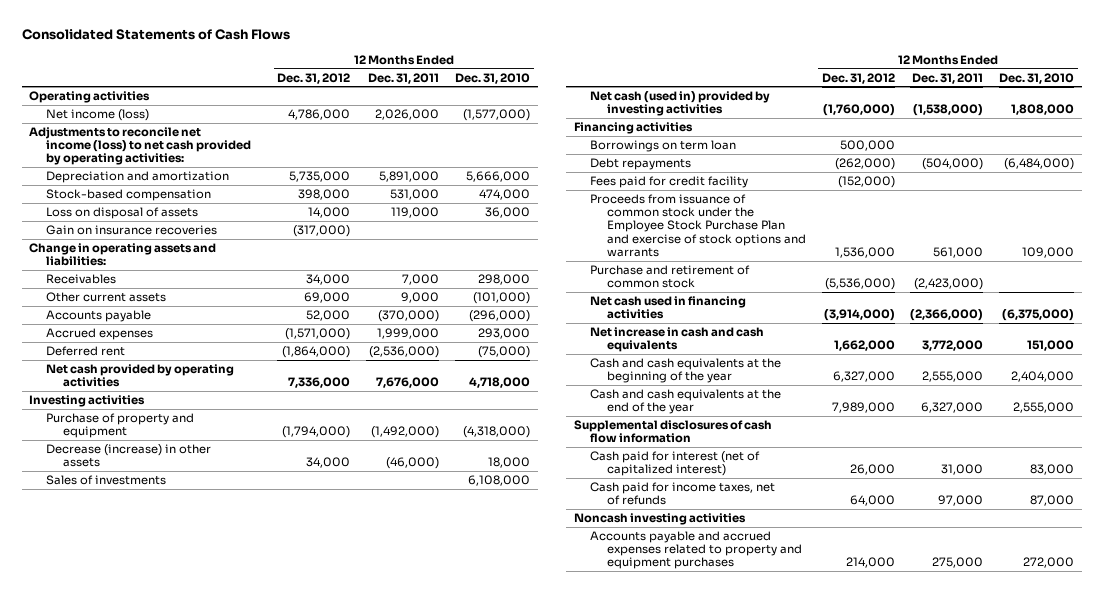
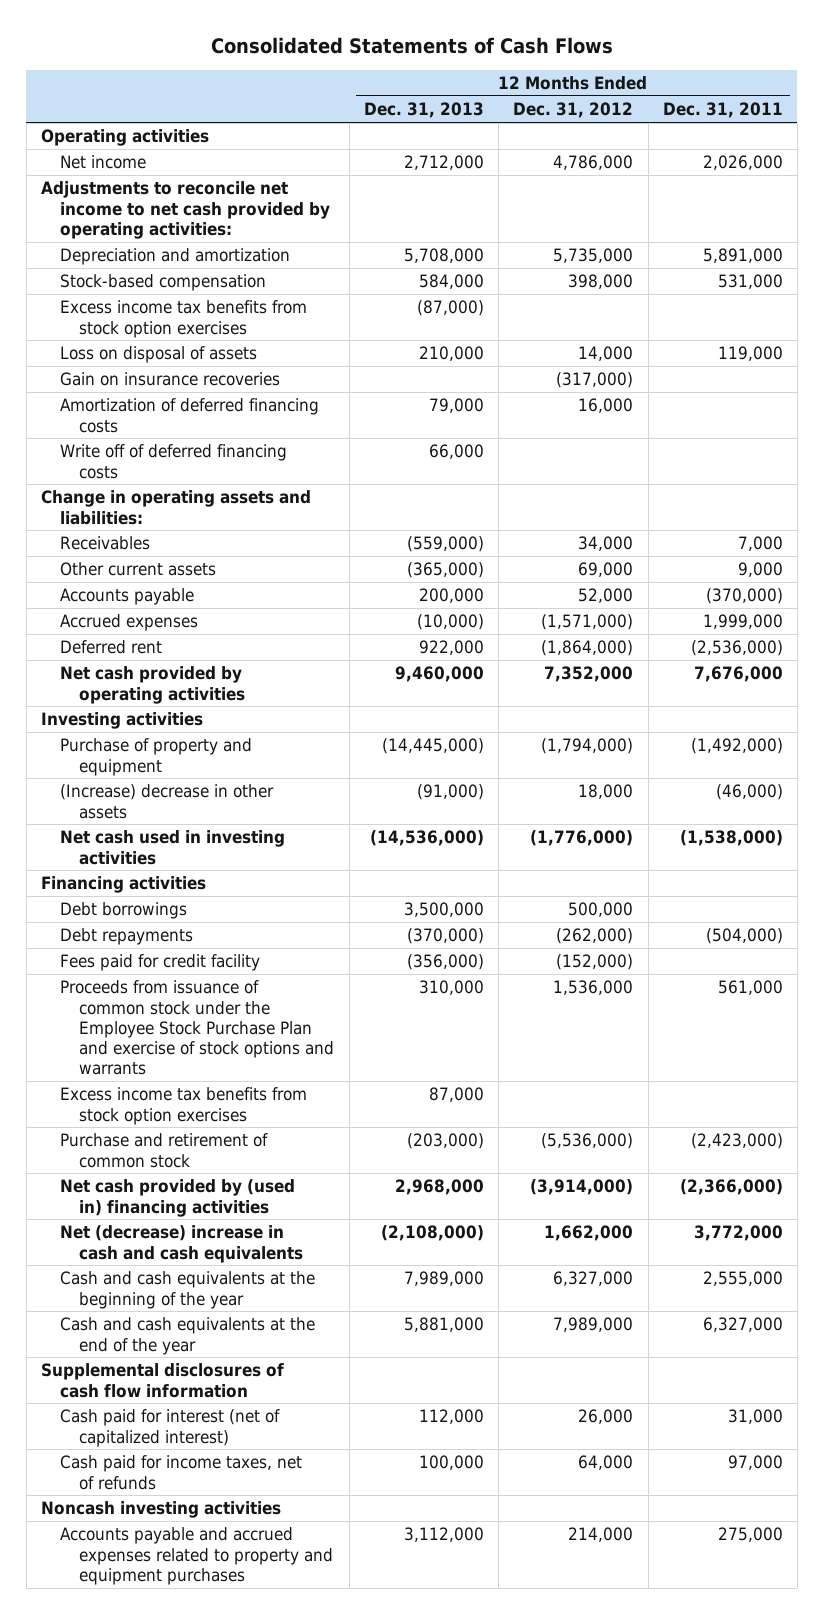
- | 12 Months Ended Dec. 31, 2012 | 12 Months Ended Dec. 31, 2011 | 12 Months Ended Dec. 31, 2010
+ | 12 Months Ended Dec. 31, 2013 | 12 Months Ended Dec. 31, 2012 | 12 Months Ended Dec. 31, 2011
- Net income (loss) | 4,786,000 | 2,026,000 | (1,577,000)
- Adjustments to reconcile net income (loss) to net cash provided by operating activities:
+ Net income | 2,712,000 | 4,786,000 | 2,026,000
+ Adjustments to reconcile net income to net cash provided by operating activities:
+ Excess income tax benefits from stock option exercises | (87,000) | |
+ Amortization of deferred financing costs | 79,000 | 16,000 |
+ Write off of deferred financing costs | 66,000 | |
- Net cash provided by operating activities | 7,336,000 | 7,676,000 | 4,718,000
+ Net cash provided by operating activities | 9,460,000 | 7,352,000 | 7,676,000
- Decrease (increase) in other assets | 34,000 | (46,000) | 18,000
- Sales of investments | | | 6,108,000
- Net cash (used in) provided by investing activities | (1,760,000) | (1,538,000) | 1,808,000
+ (Increase) decrease in other assets | (91,000) | 18,000 | (46,000)
+ Net cash used in investing activities | (14,536,000) | (1,776,000) | (1,538,000)
- Borrowings on term loan | 500,000 | |
+ Debt borrowings | 3,500,000 | 500,000 |
+ Excess income tax benefits from stock option exercises | 87,000 | |
- Net cash used in financing activities | (3,914,000) | (2,366,000) | (6,375,000)
- Net increase in cash and cash equivalents | 1,662,000 | 3,772,000 | 151,000
+ Net cash provided by (used in) financing activities | 2,968,000 | (3,914,000) | (2,366,000)
+ Net (decrease) increase in cash and cash equivalents | (2,108,000) | 1,662,000 | 3,772,000

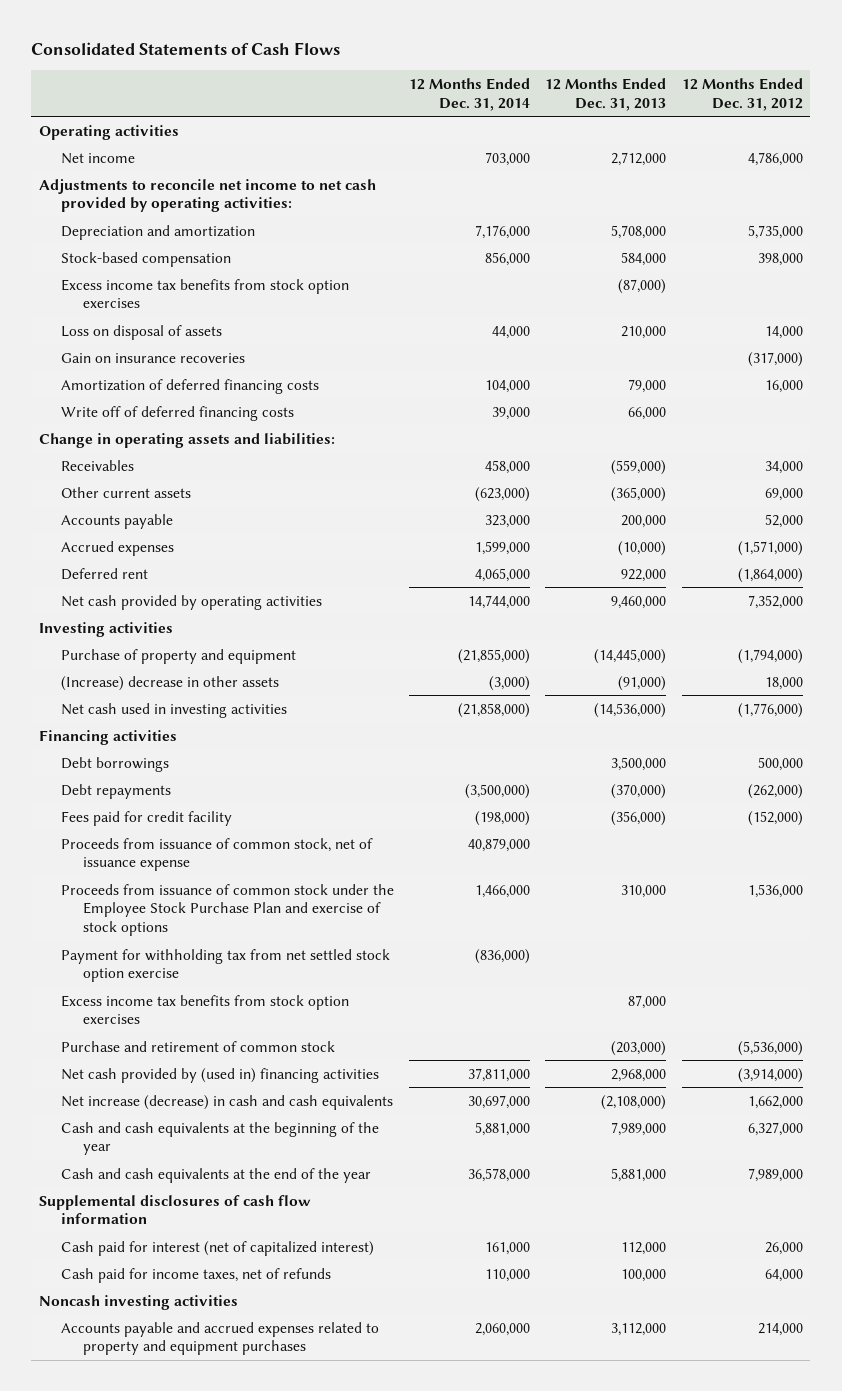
- | 12 Months Ended Dec. 31, 2013 | 12 Months Ended Dec. 31, 2012 | 12 Months Ended Dec. 31, 2011
+ | 12 Months Ended Dec. 31, 2014 | 12 Months Ended Dec. 31, 2013 | 12 Months Ended Dec. 31, 2012
- Proceeds from issuance of common stock under the Employee Stock Purchase Plan and exercise of stock options and warrants | 310,000 | 1,536,000 | 561,000
+ Proceeds from issuance of common stock, net of issuance expense | 40,879,000 | |
+ Proceeds from issuance of common stock under the Employee Stock Purchase Plan and exercise of stock options | 1,466,000 | 310,000 | 1,536,000
+ Payment for withholding tax from net settled stock option exercise | (836,000) | |
- Net (decrease) increase in cash and cash equivalents | (2,108,000) | 1,662,000 | 3,772,000
+ Net increase (decrease) in cash and cash equivalents | 30,697,000 | (2,108,000) | 1,662,000

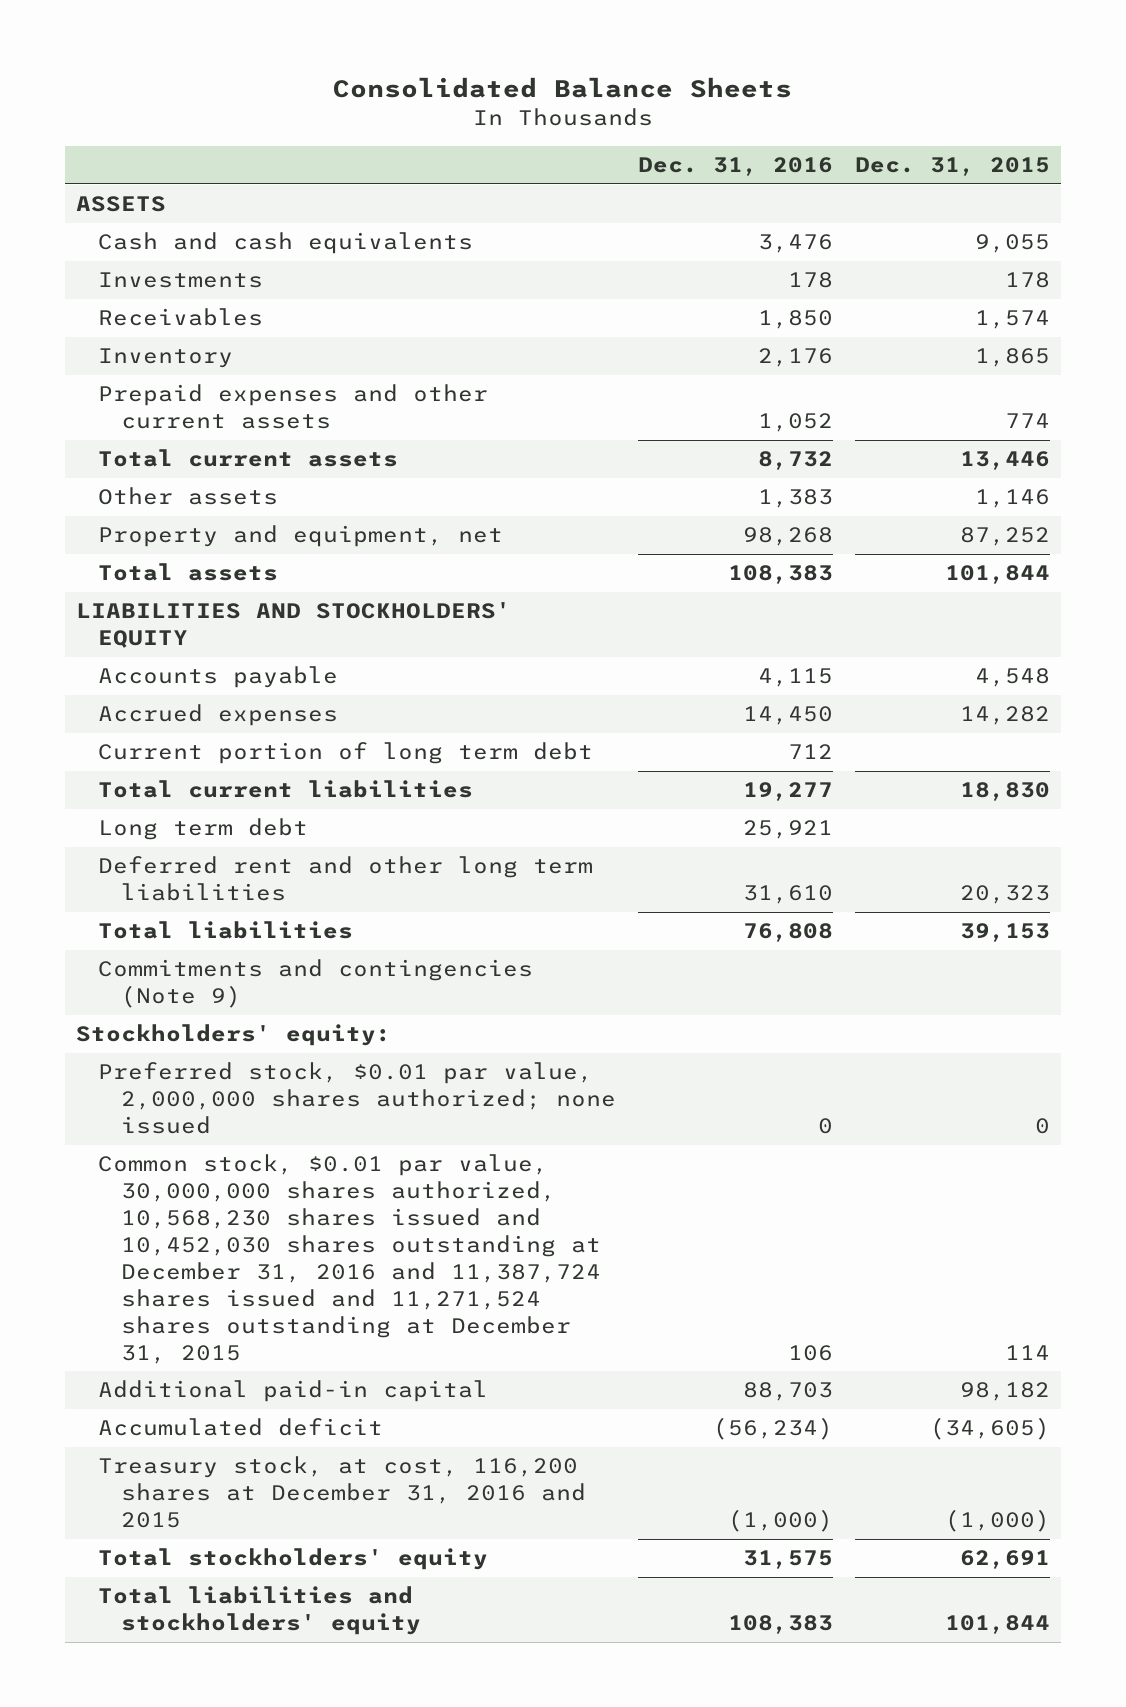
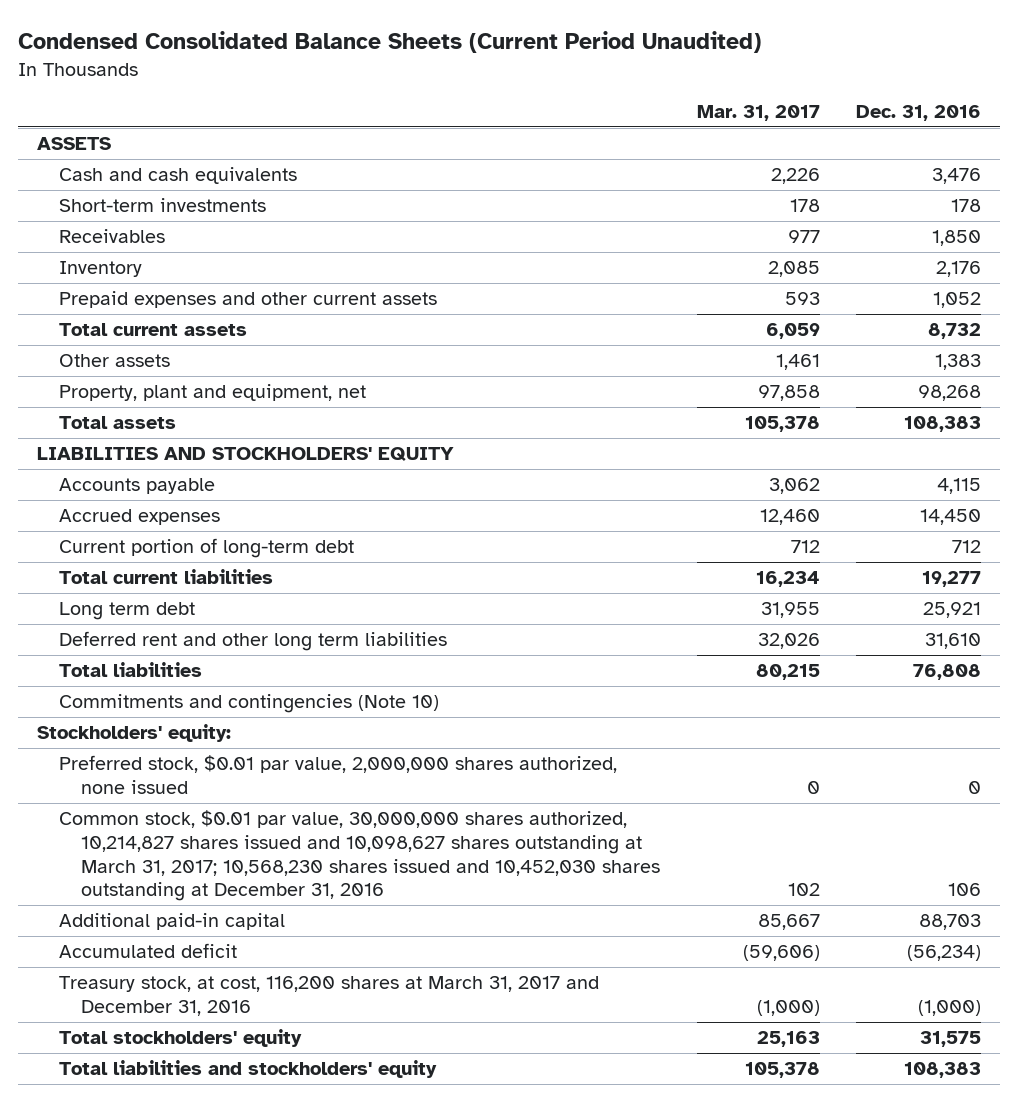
- Consolidated Balance Sheets
+ Condensed Consolidated Balance Sheets (Current Period Unaudited)
- | Dec. 31, 2016 | Dec. 31, 2015
+ | Mar. 31, 2017 | Dec. 31, 2016
- Investments | 178 | 178
+ Short-term investments | 178 | 178
- Property and equipment, net | 98,268 | 87,252
+ Property, plant and equipment, net | 97,858 | 98,268
- Current portion of long term debt | 712 |
+ Current portion of long-term debt | 712 | 712
- Commitments and contingencies (Note 9)
+ Commitments and contingencies (Note 10)
- Preferred stock, $0.01 par value, 2,000,000 shares authorized; none issued | 0 | 0
- Common stock, $0.01 par value, 30,000,000 shares authorized, 10,568,230 shares issued and 10,452,030 shares outstanding at December 31, 2016 and 11,387,724 shares issued and 11,271,524 shares outstanding at December 31, 2015 | 106 | 114
+ Preferred stock, $0.01 par value, 2,000,000 shares authorized, none issued | 0 | 0
+ Common stock, $0.01 par value, 30,000,000 shares authorized, 10,214,827 shares issued and 10,098,627 shares outstanding at March 31, 2017; 10,568,230 shares issued and 10,452,030 shares outstanding at December 31, 2016 | 102 | 106
- Treasury stock, at cost, 116,200 shares at December 31, 2016 and 2015 | (1,000) | (1,000)
+ Treasury stock, at cost, 116,200 shares at March 31, 2017 and December 31, 2016 | (1,000) | (1,000)

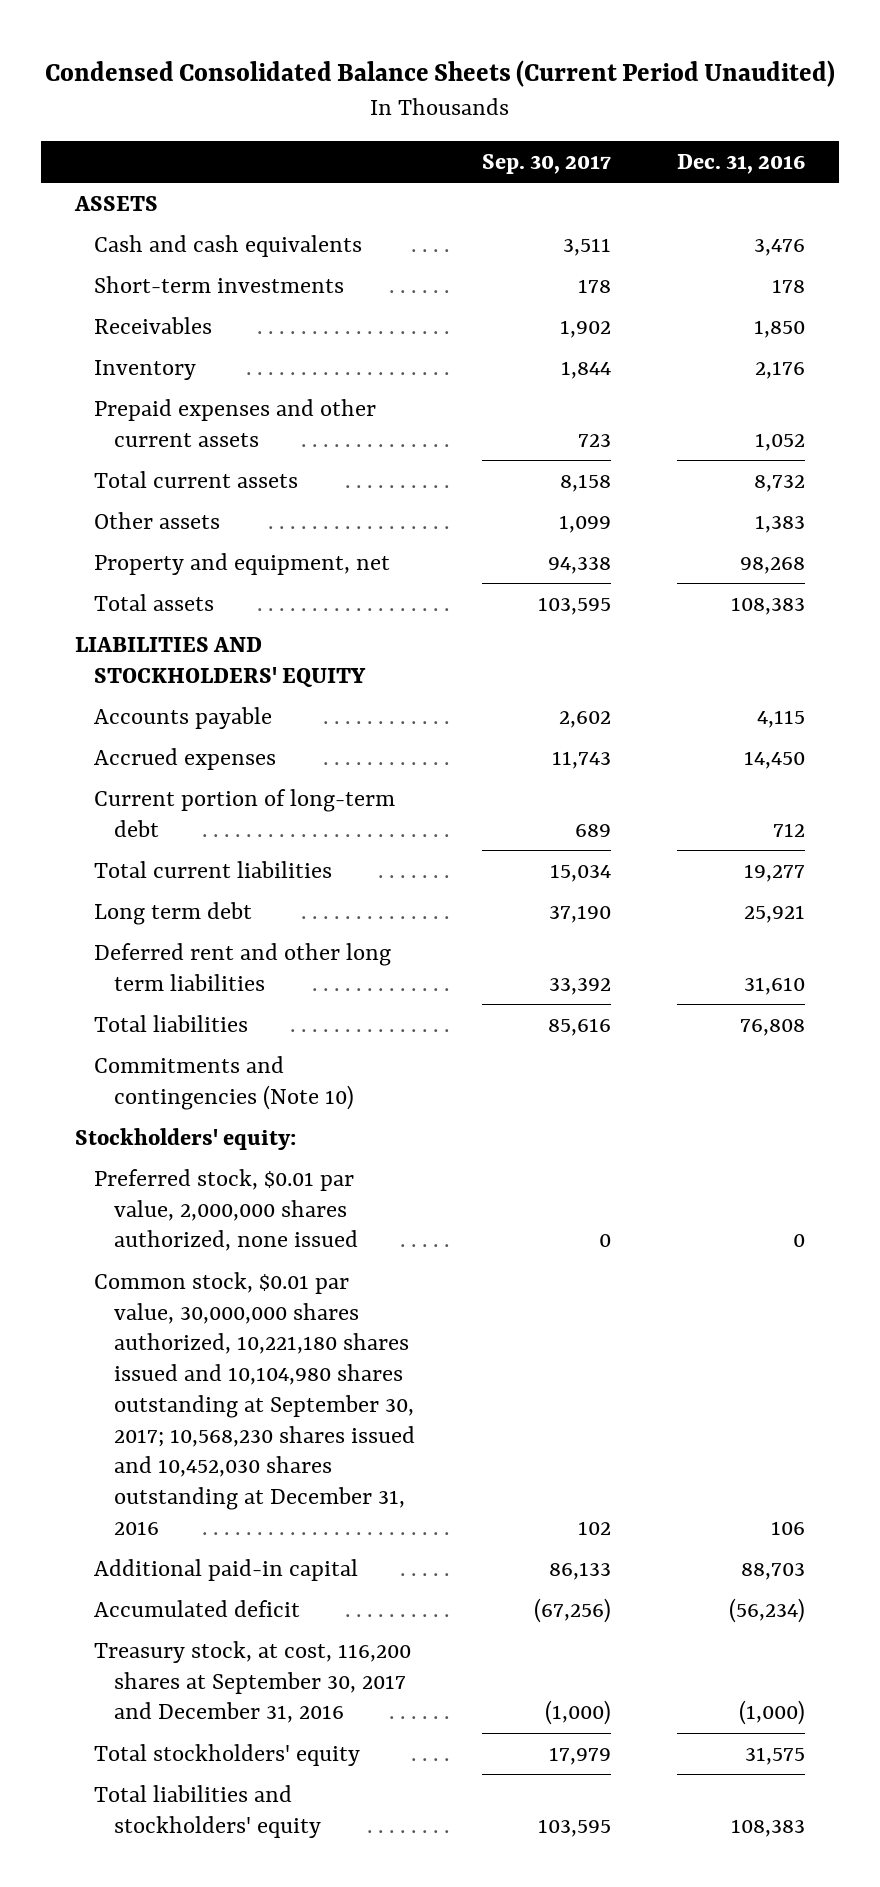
- | Mar. 31, 2017 | Dec. 31, 2016
+ | Sep. 30, 2017 | Dec. 31, 2016
- Property, plant and equipment, net | 97,858 | 98,268
+ Property and equipment, net | 94,338 | 98,268
- Common stock, $0.01 par value, 30,000,000 shares authorized, 10,214,827 shares issued and 10,098,627 shares outstanding at March 31, 2017; 10,568,230 shares issued and 10,452,030 shares outstanding at December 31, 2016 | 102 | 106
+ Common stock, $0.01 par value, 30,000,000 shares authorized, 10,221,180 shares issued and 10,104,980 shares outstanding at September 30, 2017; 10,568,230 shares issued and 10,452,030 shares outstanding at December 31, 2016 | 102 | 106
- Treasury stock, at cost, 116,200 shares at March 31, 2017 and December 31, 2016 | (1,000) | (1,000)
+ Treasury stock, at cost, 116,200 shares at September 30, 2017 and December 31, 2016 | (1,000) | (1,000)

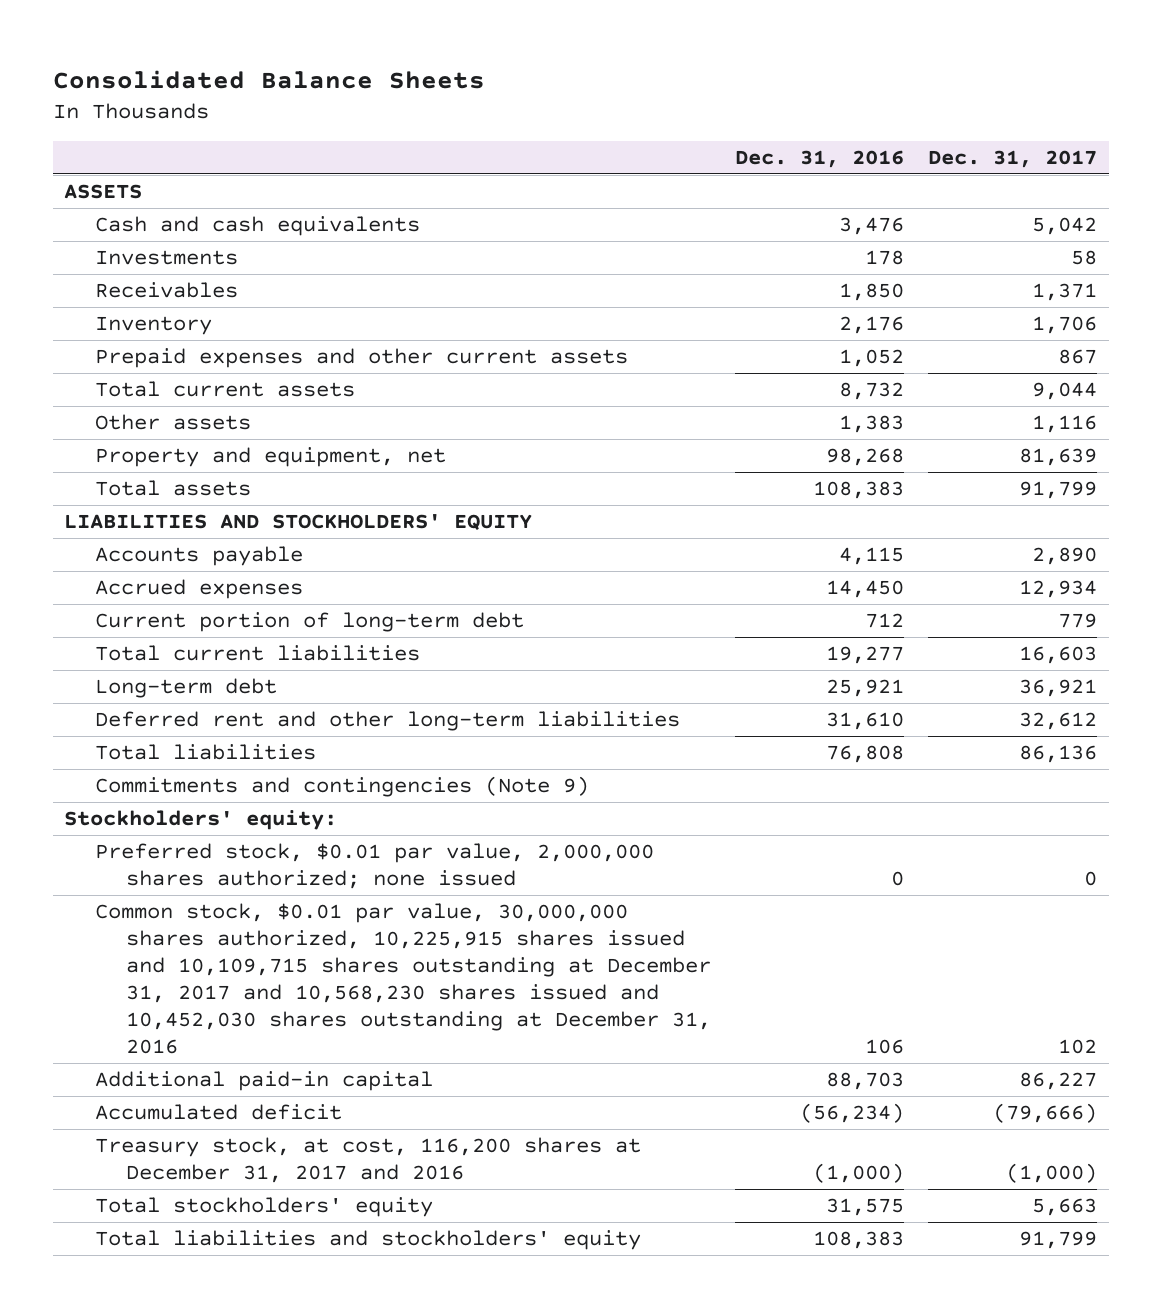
- Condensed Consolidated Balance Sheets (Current Period Unaudited)
+ Consolidated Balance Sheets
- | Sep. 30, 2017 | Dec. 31, 2016
+ | Dec. 31, 2016 | Dec. 31, 2017
- Short-term investments | 178 | 178
+ Investments | 178 | 58
- Long term debt | 37,190 | 25,921
- Deferred rent and other long term liabilities | 33,392 | 31,610
+ Long-term debt | 25,921 | 36,921
+ Deferred rent and other long-term liabilities | 31,610 | 32,612
- Commitments and contingencies (Note 10)
+ Commitments and contingencies (Note 9)
- Preferred stock, $0.01 par value, 2,000,000 shares authorized, none issued | 0 | 0
- Common stock, $0.01 par value, 30,000,000 shares authorized, 10,221,180 shares issued and 10,104,980 shares outstanding at September 30, 2017; 10,568,230 shares issued and 10,452,030 shares outstanding at December 31, 2016 | 102 | 106
+ Preferred stock, $0.01 par value, 2,000,000 shares authorized; none issued | 0 | 0
+ Common stock, $0.01 par value, 30,000,000 shares authorized, 10,225,915 shares issued and 10,109,715 shares outstanding at December 31, 2017 and 10,568,230 shares issued and 10,452,030 shares outstanding at December 31, 2016 | 106 | 102
- Treasury stock, at cost, 116,200 shares at September 30, 2017 and December 31, 2016 | (1,000) | (1,000)
+ Treasury stock, at cost, 116,200 shares at December 31, 2017 and 2016 | (1,000) | (1,000)

